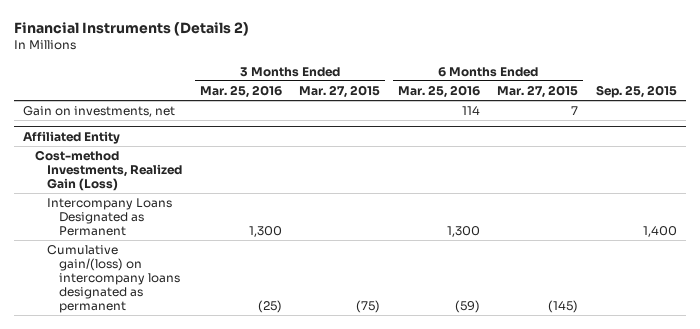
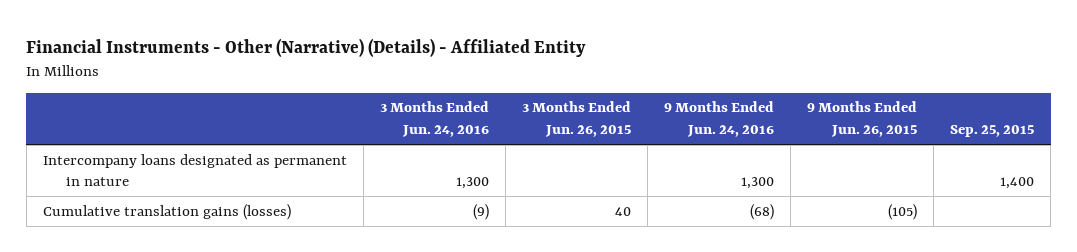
- Financial Instruments (Details 2)
+ Financial Instruments - Other (Narrative) (Details) - Affiliated Entity
- | 3 Months Ended Mar. 25, 2016 | 3 Months Ended Mar. 27, 2015 | 6 Months Ended Mar. 25, 2016 | 6 Months Ended Mar. 27, 2015 | Sep. 25, 2015
+ | 3 Months Ended Jun. 24, 2016 | 3 Months Ended Jun. 26, 2015 | 9 Months Ended Jun. 24, 2016 | 9 Months Ended Jun. 26, 2015 | Sep. 25, 2015
- Gain on investments, net | | | 114 | 7 |
- Affiliated Entity
- Cost-method Investments, Realized Gain (Loss)
- Intercompany Loans Designated as Permanent | 1,300 | | 1,300 | | 1,400
- Cumulative gain/(loss) on intercompany loans designated as permanent | (25) | (75) | (59) | (145) |
+ Intercompany loans designated as permanent in nature | 1,300 | | 1,300 | | 1,400
+ Cumulative translation gains (losses) | (9) | 40 | (68) | (105) |

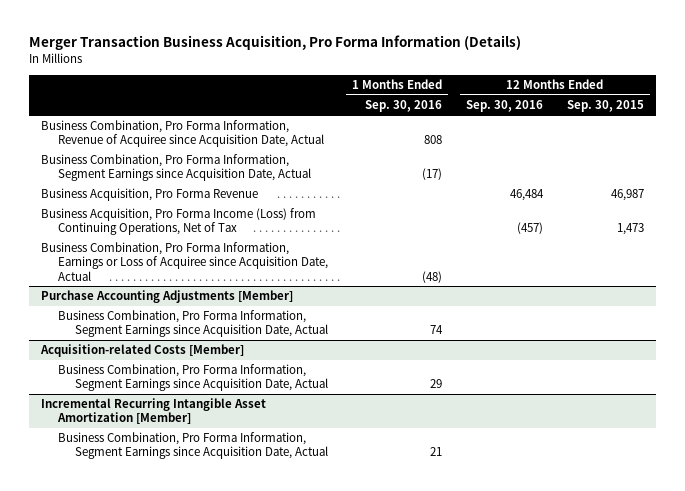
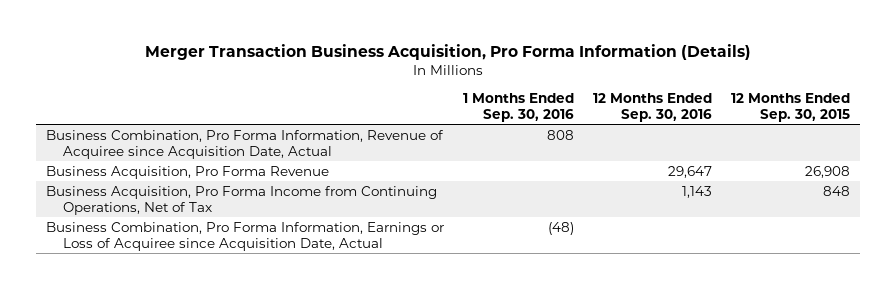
- Business Combination, Pro Forma Information, Segment Earnings since Acquisition Date, Actual | (17) | |
- Business Acquisition, Pro Forma Revenue | | 46,484 | 46,987
- Business Acquisition, Pro Forma Income (Loss) from Continuing Operations, Net of Tax | | (457) | 1,473
+ Business Acquisition, Pro Forma Revenue | | 29,647 | 26,908
+ Business Acquisition, Pro Forma Income from Continuing Operations, Net of Tax | | 1,143 | 848
- Purchase Accounting Adjustments [Member]
- Business Combination, Pro Forma Information, Segment Earnings since Acquisition Date, Actual | 74 | |
- Acquisition-related Costs [Member]
- Business Combination, Pro Forma Information, Segment Earnings since Acquisition Date, Actual | 29 | |
- Incremental Recurring Intangible Asset Amortization [Member]
- Business Combination, Pro Forma Information, Segment Earnings since Acquisition Date, Actual | 21 | |

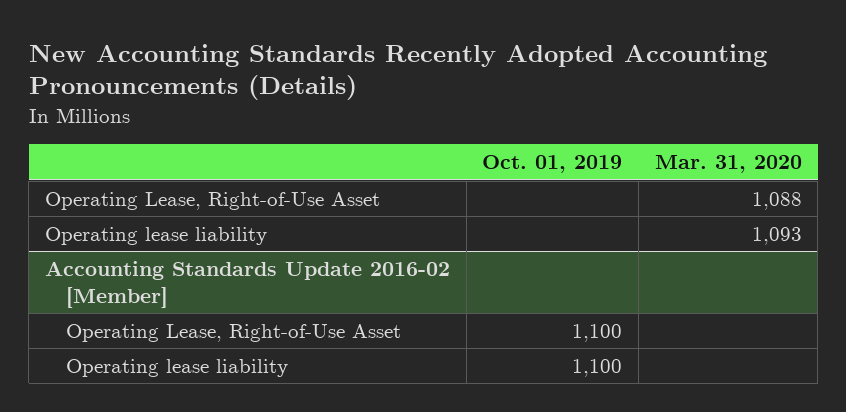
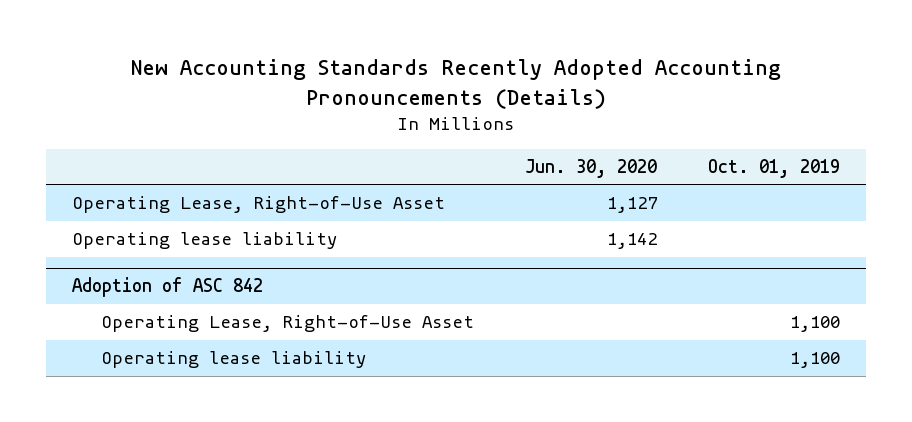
- | Oct. 01, 2019 | Mar. 31, 2020
+ | Jun. 30, 2020 | Oct. 01, 2019
- Accounting Standards Update 2016-02 [Member]
+ Adoption of ASC 842

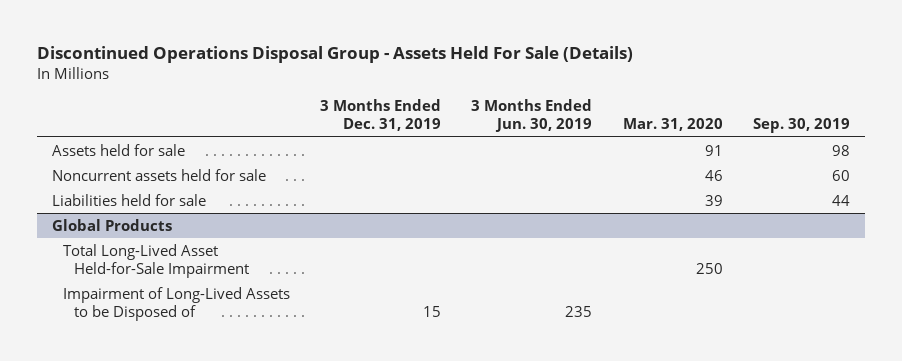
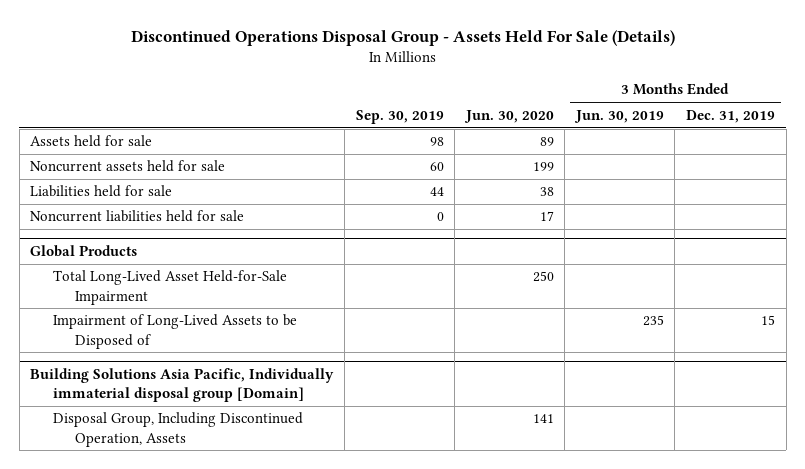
- | 3 Months Ended Dec. 31, 2019 | 3 Months Ended Jun. 30, 2019 | Mar. 31, 2020 | Sep. 30, 2019
+ | Sep. 30, 2019 | Jun. 30, 2020 | 3 Months Ended Jun. 30, 2019 | 3 Months Ended Dec. 31, 2019
+ Noncurrent liabilities held for sale | 0 | 17 | |
+ Building Solutions Asia Pacific, Individually immaterial disposal group [Domain]
+ Disposal Group, Including Discontinued Operation, Assets | | 141 | |

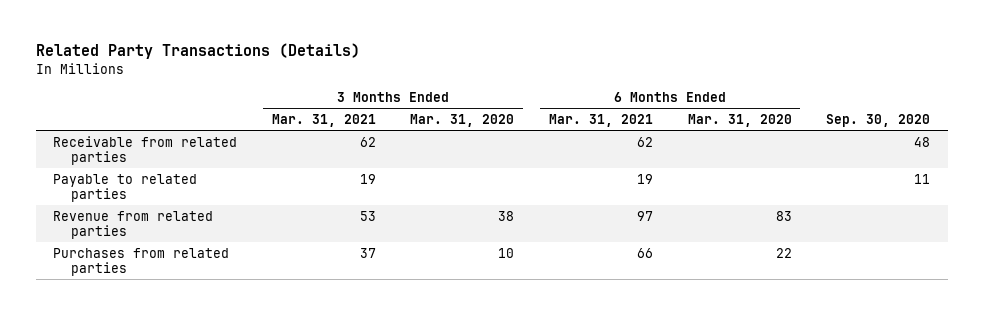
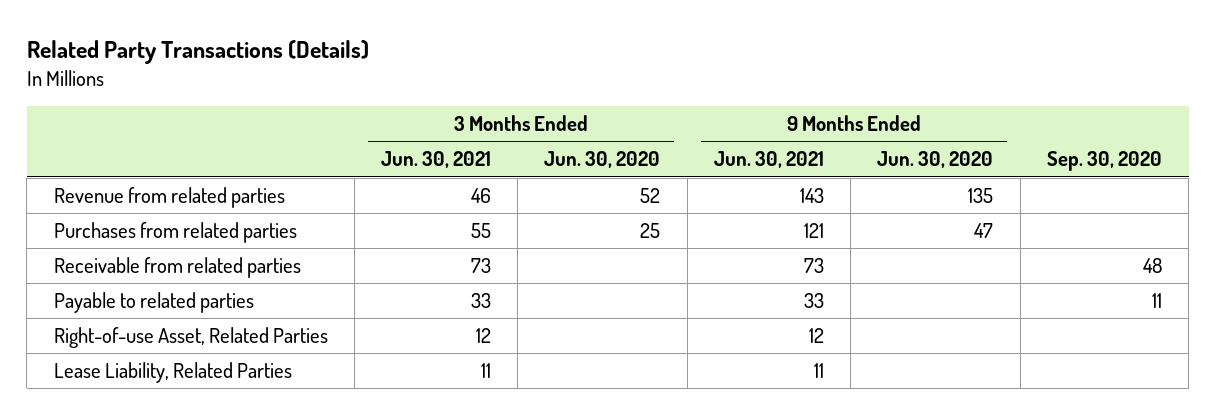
- | 3 Months Ended Mar. 31, 2021 | 3 Months Ended Mar. 31, 2020 | 6 Months Ended Mar. 31, 2021 | 6 Months Ended Mar. 31, 2020 | Sep. 30, 2020
+ | 3 Months Ended Jun. 30, 2021 | 3 Months Ended Jun. 30, 2020 | 9 Months Ended Jun. 30, 2021 | 9 Months Ended Jun. 30, 2020 | Sep. 30, 2020
moved down: Receivable from related parties | 73 | | 73 | | 48
moved down: Payable to related parties | 33 | | 33 | | 11
+ Right-of-use Asset, Related Parties | 12 | | 12 | |
+ Lease Liability, Related Parties | 11 | | 11 | |

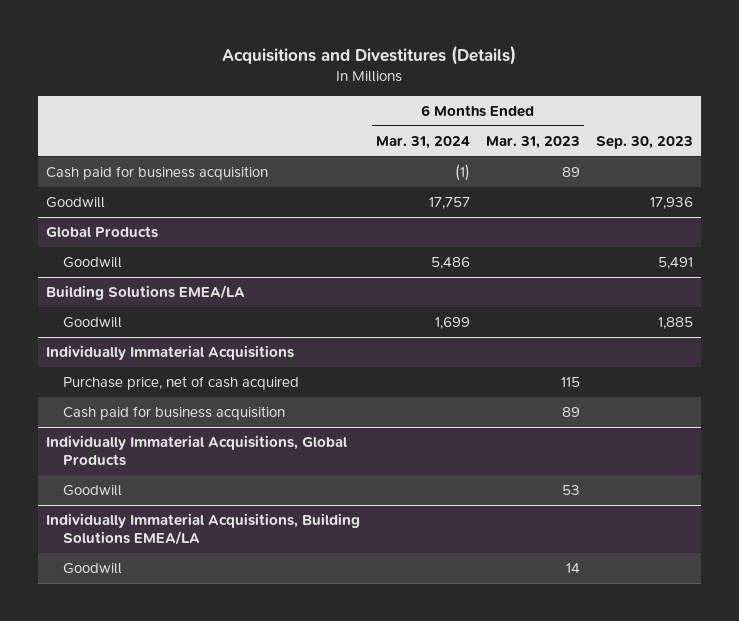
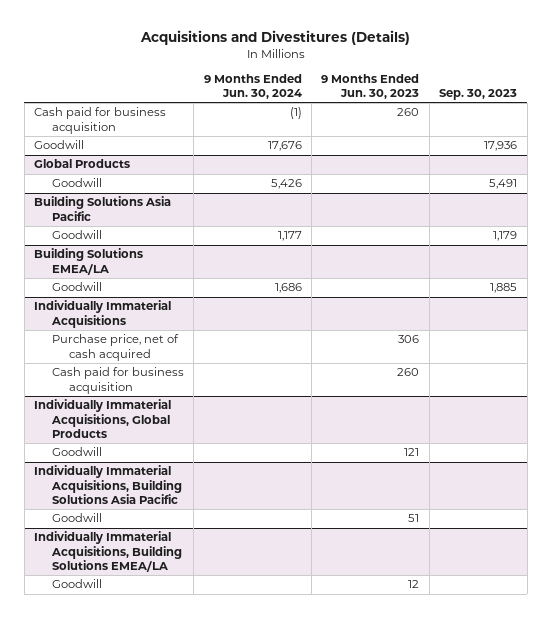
- | 6 Months Ended Mar. 31, 2024 | 6 Months Ended Mar. 31, 2023 | Sep. 30, 2023
+ | 9 Months Ended Jun. 30, 2024 | 9 Months Ended Jun. 30, 2023 | Sep. 30, 2023
+ Building Solutions Asia Pacific
+ Goodwill | 1,177 | | 1,179
+ Individually Immaterial Acquisitions, Building Solutions Asia Pacific
+ Goodwill | | 51 |

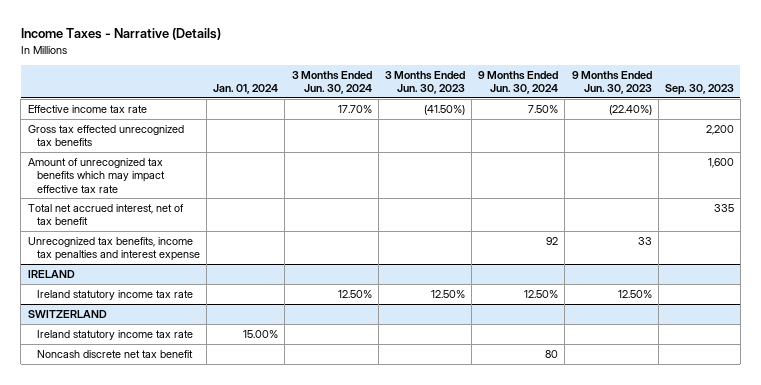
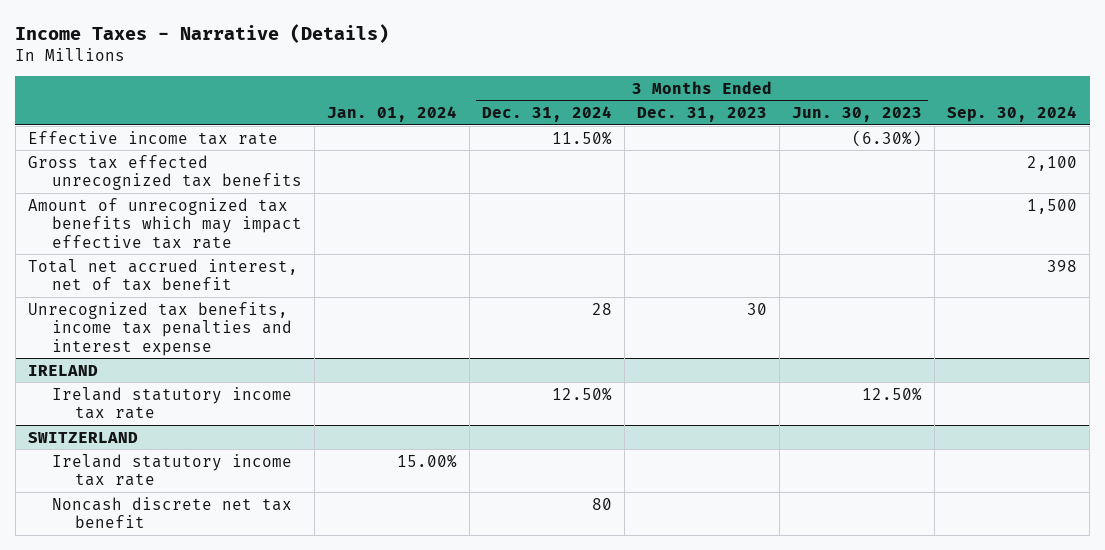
- | Jan. 01, 2024 | 3 Months Ended Jun. 30, 2024 | 3 Months Ended Jun. 30, 2023 | 9 Months Ended Jun. 30, 2024 | 9 Months Ended Jun. 30, 2023 | Sep. 30, 2023
+ | Jan. 01, 2024 | 3 Months Ended Dec. 31, 2024 | 3 Months Ended Dec. 31, 2023 | 3 Months Ended Jun. 30, 2023 | Sep. 30, 2024
- Effective income tax rate | | 17.70% | (41.50%) | 7.50% | (22.40%) |
+ Effective income tax rate | | 11.50% | | (6.30%) |

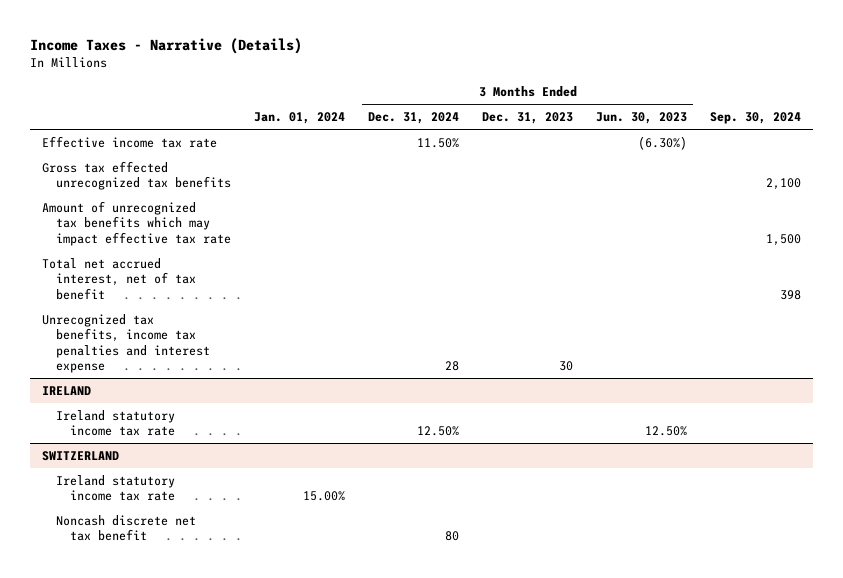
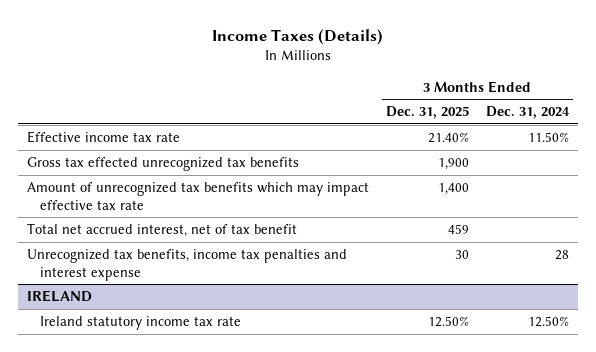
- Income Taxes - Narrative (Details)
+ Income Taxes (Details)
- | Jan. 01, 2024 | 3 Months Ended Dec. 31, 2024 | 3 Months Ended Dec. 31, 2023 | 3 Months Ended Jun. 30, 2023 | Sep. 30, 2024
+ | 3 Months Ended Dec. 31, 2025 | 3 Months Ended Dec. 31, 2024
- SWITZERLAND
- Ireland statutory income tax rate | 15.00% | | | |
- Noncash discrete net tax benefit | | 80 | | |

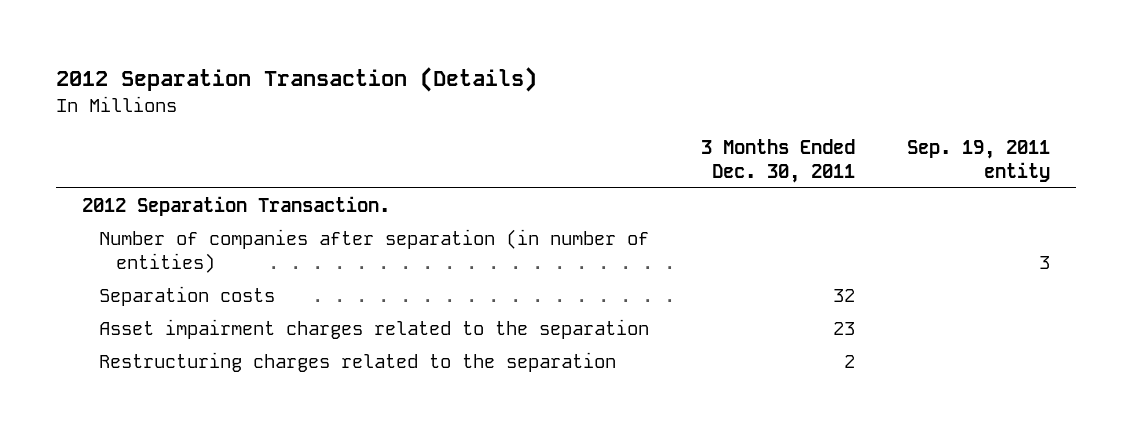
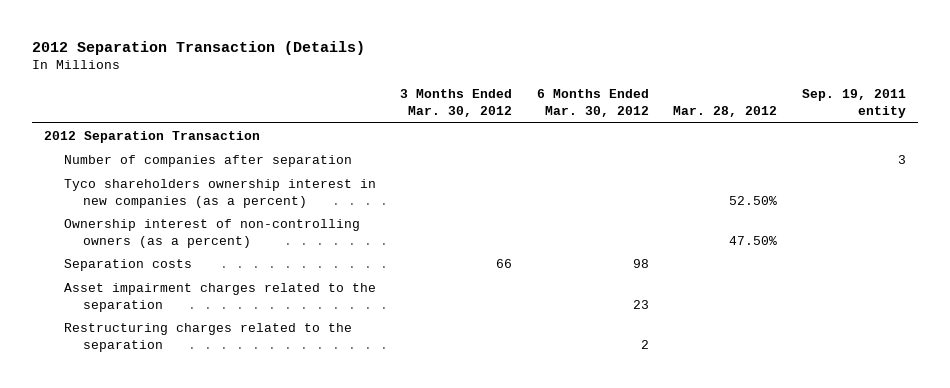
- | 3 Months Ended Dec. 30, 2011 | Sep. 19, 2011 entity
+ | 3 Months Ended Mar. 30, 2012 | 6 Months Ended Mar. 30, 2012 | Mar. 28, 2012 | Sep. 19, 2011 entity
- 2012 Separation Transaction.
- Number of companies after separation (in number of entities) | | 3
+ 2012 Separation Transaction
+ Number of companies after separation | | | | 3
+ Tyco shareholders ownership interest in new companies (as a percent) | | | 52.50% |
+ Ownership interest of non-controlling owners (as a percent) | | | 47.50% |

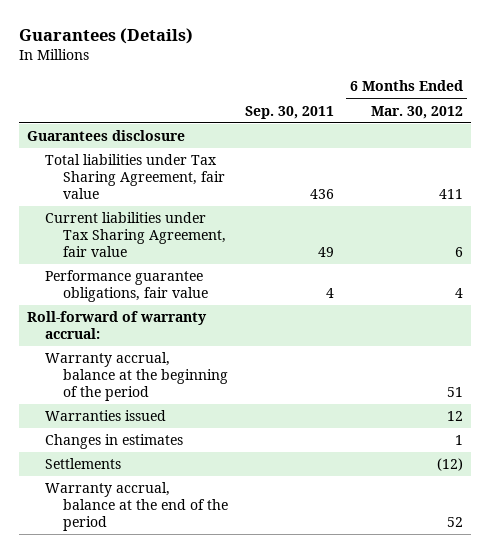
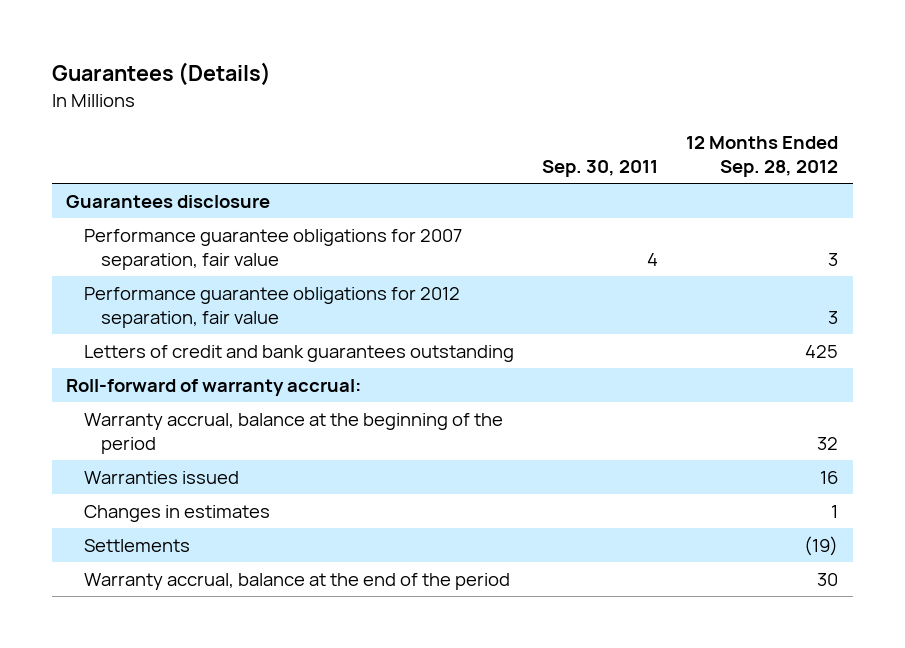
- | Sep. 30, 2011 | 6 Months Ended Mar. 30, 2012
+ | Sep. 30, 2011 | 12 Months Ended Sep. 28, 2012
- Total liabilities under Tax Sharing Agreement, fair value | 436 | 411
- Current liabilities under Tax Sharing Agreement, fair value | 49 | 6
- Performance guarantee obligations, fair value | 4 | 4
+ Performance guarantee obligations for 2007 separation, fair value | 4 | 3
+ Performance guarantee obligations for 2012 separation, fair value | | 3
+ Letters of credit and bank guarantees outstanding | | 425

